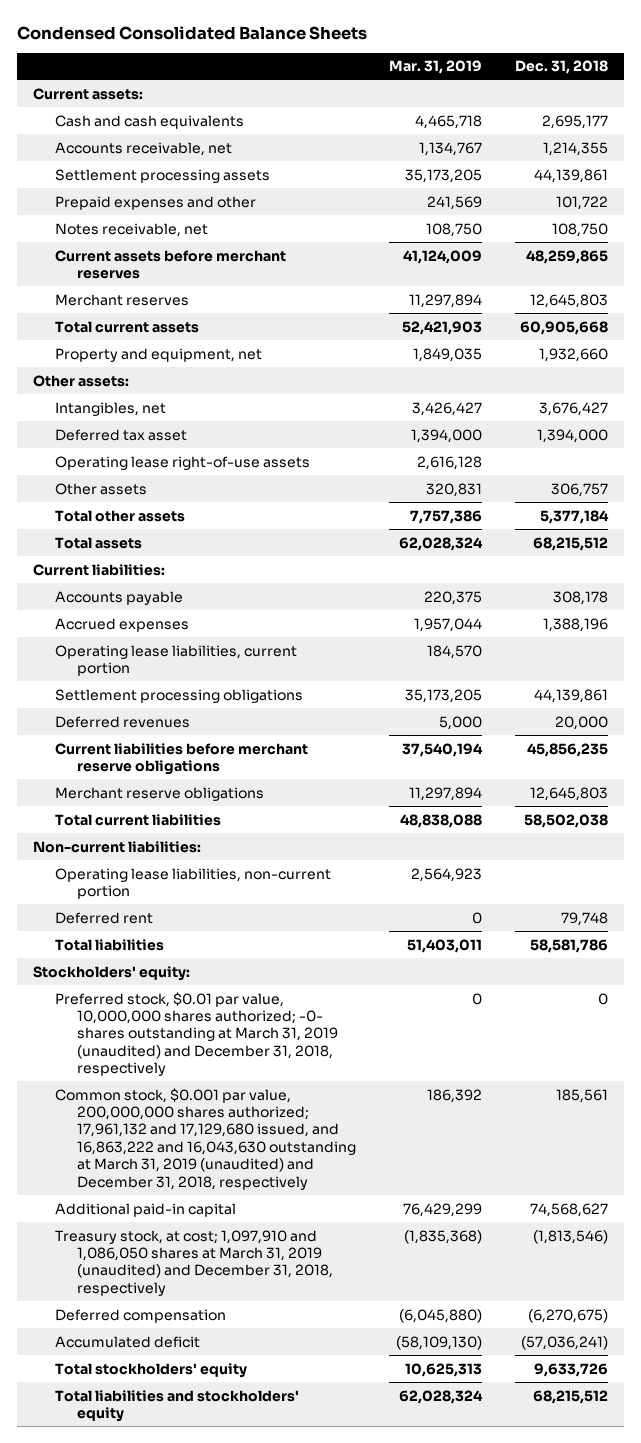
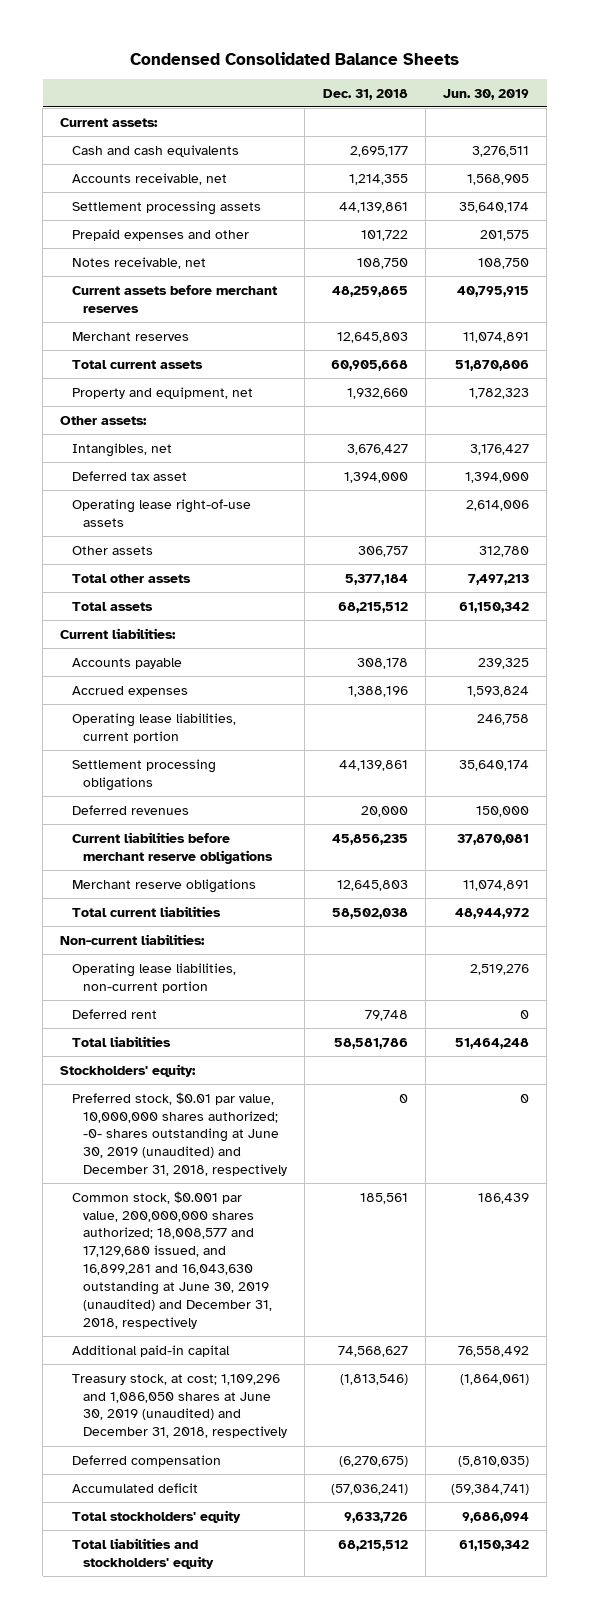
- | Mar. 31, 2019 | Dec. 31, 2018
+ | Dec. 31, 2018 | Jun. 30, 2019
- Preferred stock, $0.01 par value, 10,000,000 shares authorized; -0- shares outstanding at March 31, 2019 (unaudited) and December 31, 2018, respectively | 0 | 0
- Common stock, $0.001 par value, 200,000,000 shares authorized; 17,961,132 and 17,129,680 issued, and 16,863,222 and 16,043,630 outstanding at March 31, 2019 (unaudited) and December 31, 2018, respectively | 186,392 | 185,561
+ Preferred stock, $0.01 par value, 10,000,000 shares authorized; -0- shares outstanding at June 30, 2019 (unaudited) and December 31, 2018, respectively | 0 | 0
+ Common stock, $0.001 par value, 200,000,000 shares authorized; 18,008,577 and 17,129,680 issued, and 16,899,281 and 16,043,630 outstanding at June 30, 2019 (unaudited) and December 31, 2018, respectively | 185,561 | 186,439
- Treasury stock, at cost; 1,097,910 and 1,086,050 shares at March 31, 2019 (unaudited) and December 31, 2018, respectively | (1,835,368) | (1,813,546)
+ Treasury stock, at cost; 1,109,296 and 1,086,050 shares at June 30, 2019 (unaudited) and December 31, 2018, respectively | (1,813,546) | (1,864,061)

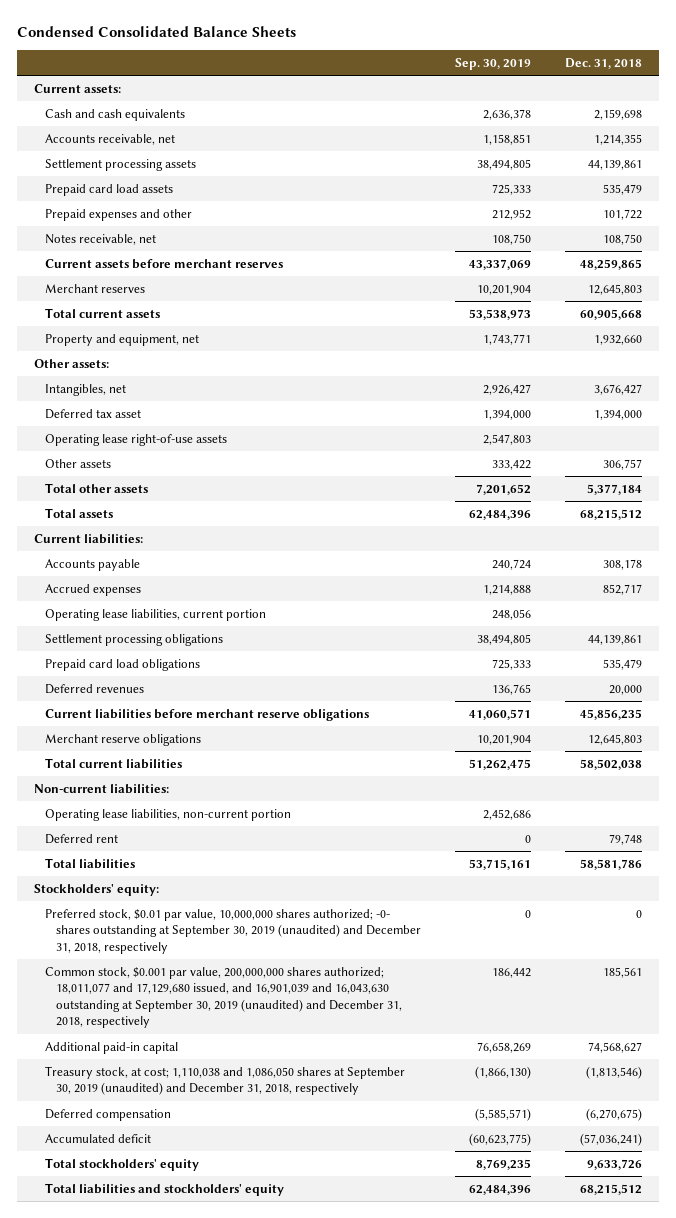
- | Dec. 31, 2018 | Jun. 30, 2019
+ | Sep. 30, 2019 | Dec. 31, 2018
- Cash and cash equivalents | 2,695,177 | 3,276,511
+ Cash and cash equivalents | 2,636,378 | 2,159,698
+ Prepaid card load assets | 725,333 | 535,479
- Accrued expenses | 1,388,196 | 1,593,824
+ Accrued expenses | 1,214,888 | 852,717
+ Prepaid card load obligations | 725,333 | 535,479
- Preferred stock, $0.01 par value, 10,000,000 shares authorized; -0- shares outstanding at June 30, 2019 (unaudited) and December 31, 2018, respectively | 0 | 0
- Common stock, $0.001 par value, 200,000,000 shares authorized; 18,008,577 and 17,129,680 issued, and 16,899,281 and 16,043,630 outstanding at June 30, 2019 (unaudited) and December 31, 2018, respectively | 185,561 | 186,439
+ Preferred stock, $0.01 par value, 10,000,000 shares authorized; -0- shares outstanding at September 30, 2019 (unaudited) and December 31, 2018, respectively | 0 | 0
+ Common stock, $0.001 par value, 200,000,000 shares authorized; 18,011,077 and 17,129,680 issued, and 16,901,039 and 16,043,630 outstanding at September 30, 2019 (unaudited) and December 31, 2018, respectively | 186,442 | 185,561
- Treasury stock, at cost; 1,109,296 and 1,086,050 shares at June 30, 2019 (unaudited) and December 31, 2018, respectively | (1,813,546) | (1,864,061)
+ Treasury stock, at cost; 1,110,038 and 1,086,050 shares at September 30, 2019 (unaudited) and December 31, 2018, respectively | (1,866,130) | (1,813,546)

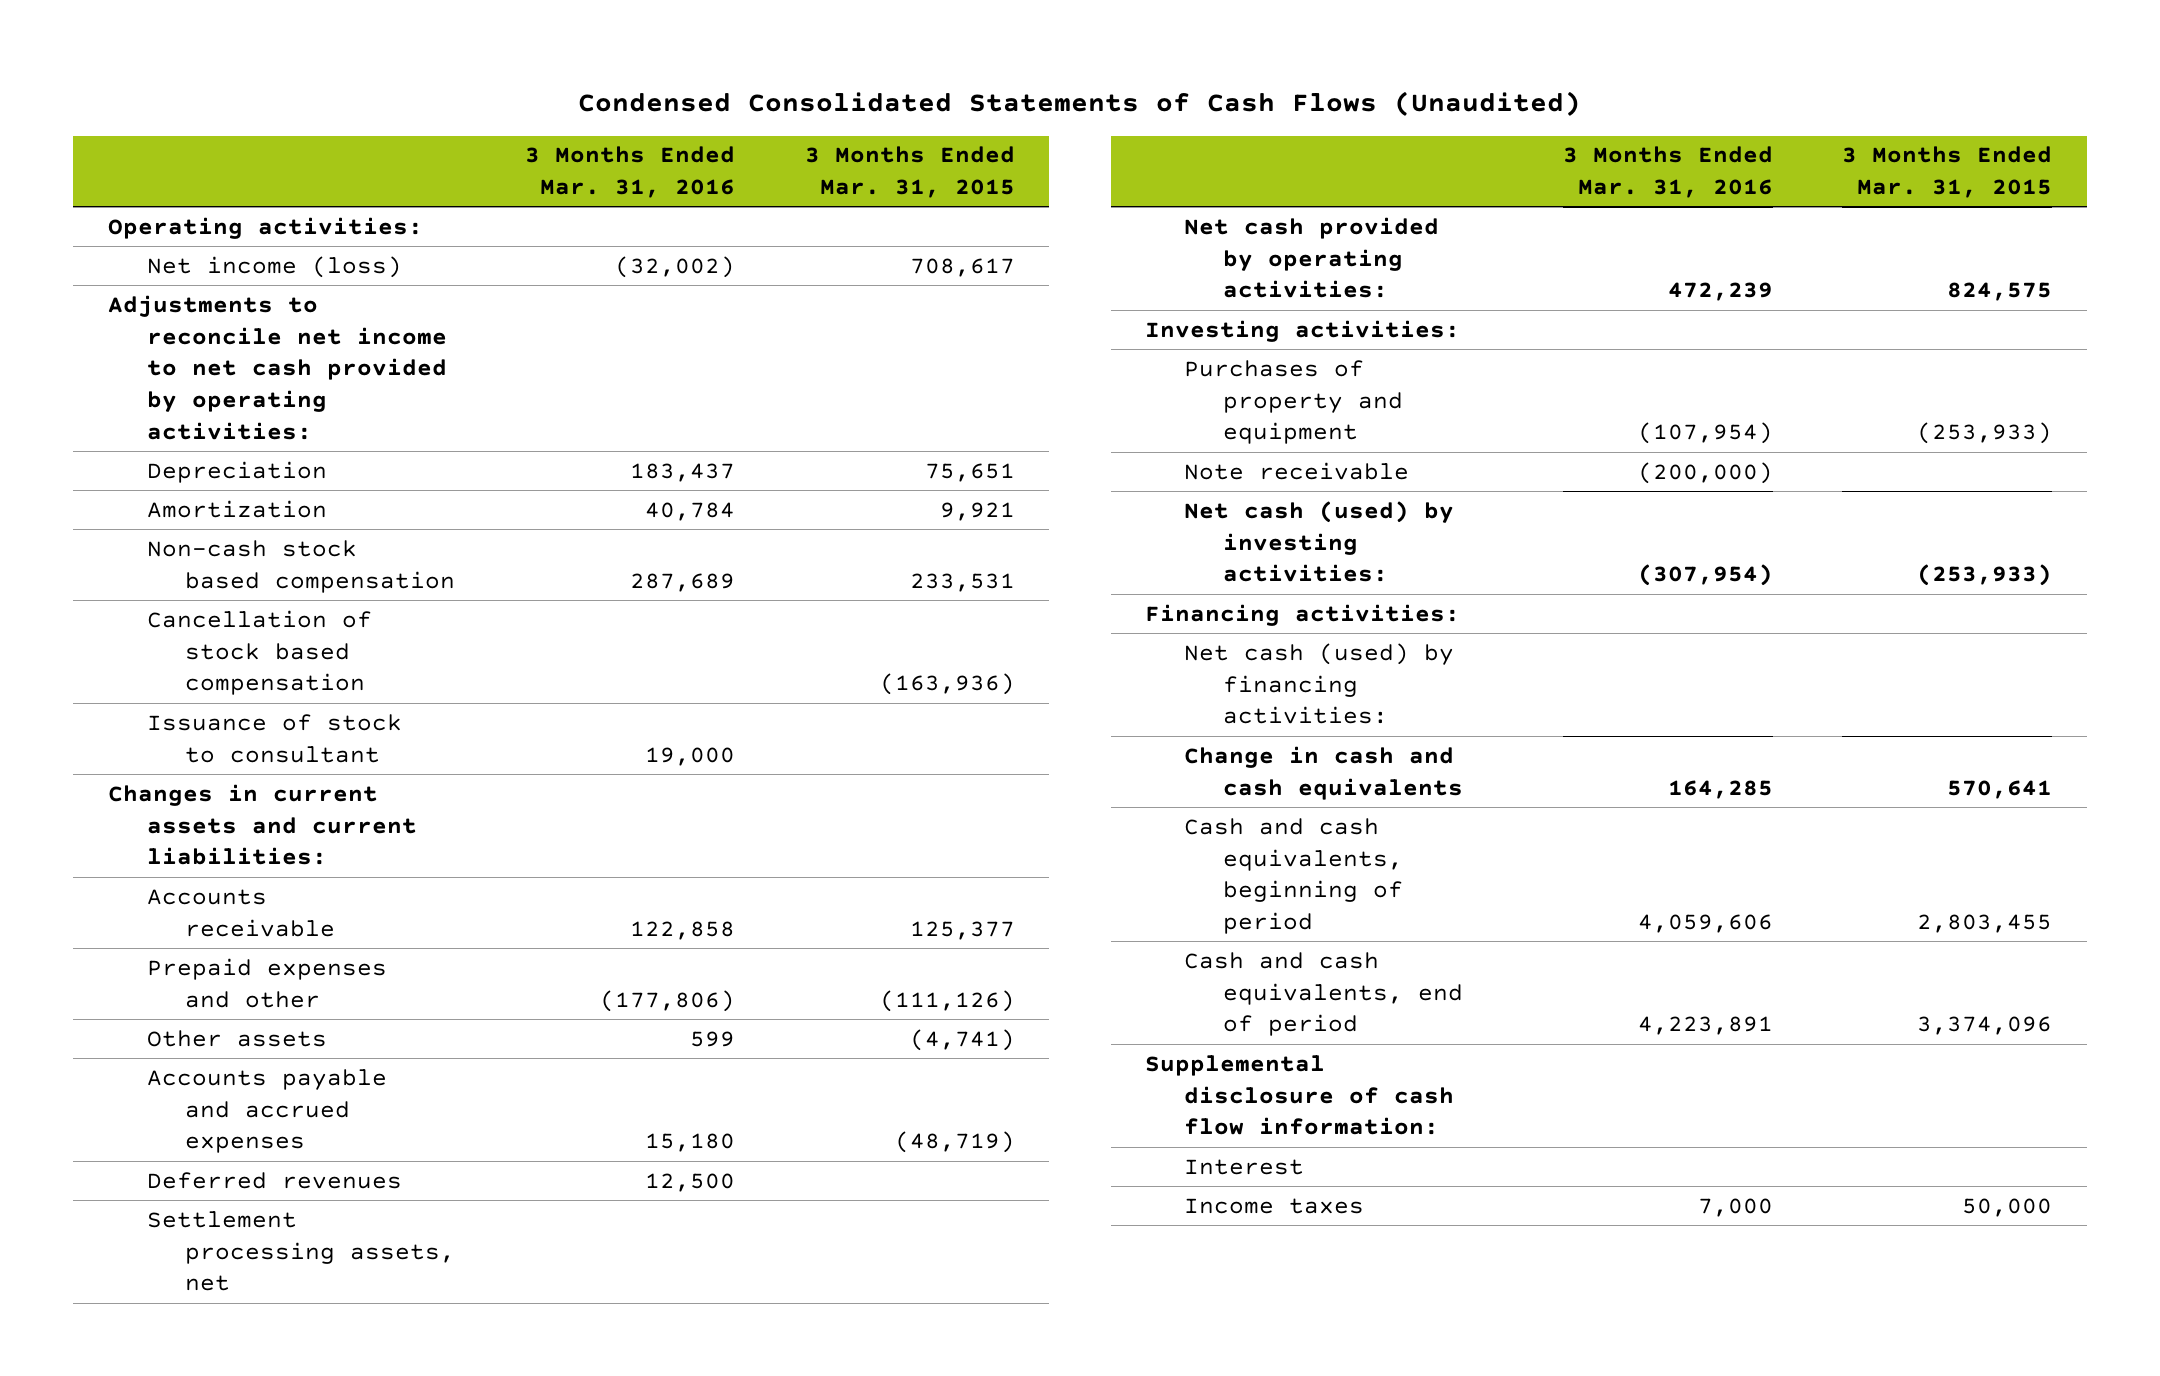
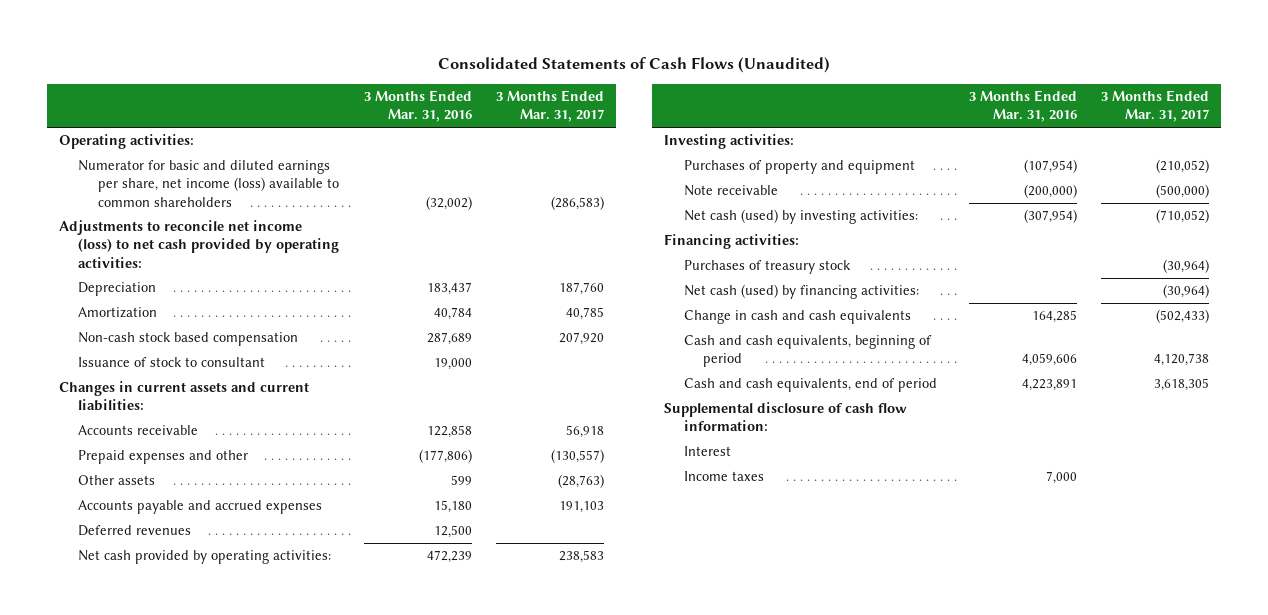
- Condensed Consolidated Statements of Cash Flows (Unaudited)
+ Consolidated Statements of Cash Flows (Unaudited)
- | 3 Months Ended Mar. 31, 2016 | 3 Months Ended Mar. 31, 2015
+ | 3 Months Ended Mar. 31, 2016 | 3 Months Ended Mar. 31, 2017
- Net income (loss) | (32,002) | 708,617
- Adjustments to reconcile net income to net cash provided by operating activities:
+ Numerator for basic and diluted earnings per share, net income (loss) available to common shareholders | (32,002) | (286,583)
+ Adjustments to reconcile net income (loss) to net cash provided by operating activities:
- Cancellation of stock based compensation | | (163,936)
- Settlement processing assets, net
+ Purchases of treasury stock | | (30,964)

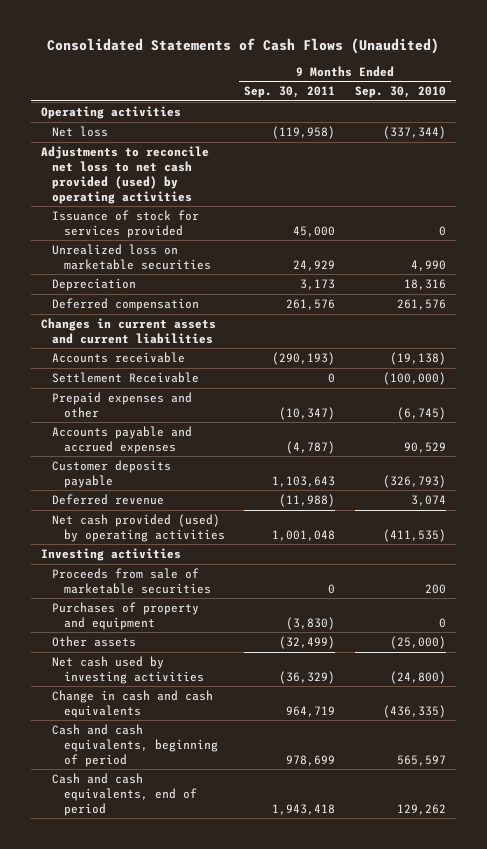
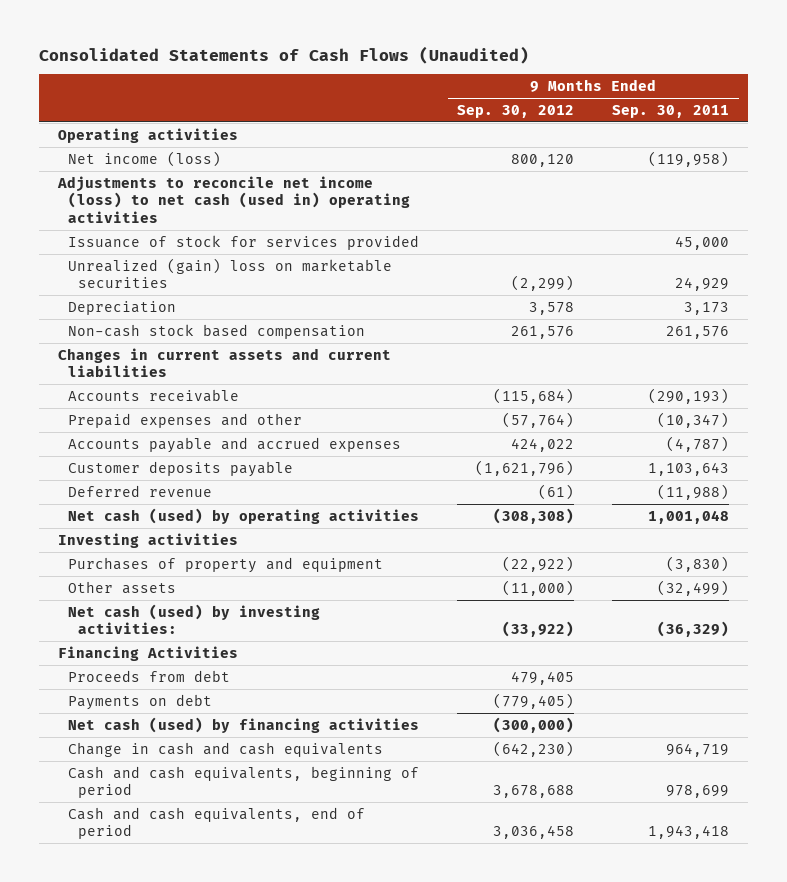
- | 9 Months Ended Sep. 30, 2011 | 9 Months Ended Sep. 30, 2010
+ | 9 Months Ended Sep. 30, 2012 | 9 Months Ended Sep. 30, 2011
- Net loss | (119,958) | (337,344)
- Adjustments to reconcile net loss to net cash provided (used) by operating activities
+ Net income (loss) | 800,120 | (119,958)
+ Adjustments to reconcile net income (loss) to net cash (used in) operating activities
- Unrealized loss on marketable securities | 24,929 | 4,990
+ Unrealized (gain) loss on marketable securities | (2,299) | 24,929
- Deferred compensation | 261,576 | 261,576
+ Non-cash stock based compensation | 261,576 | 261,576
- Settlement Receivable | 0 | (100,000)
- Net cash provided (used) by operating activities | 1,001,048 | (411,535)
+ Net cash (used) by operating activities | (308,308) | 1,001,048
- Proceeds from sale of marketable securities | 0 | 200
- Net cash used by investing activities | (36,329) | (24,800)
+ Net cash (used) by investing activities: | (33,922) | (36,329)
+ Financing Activities
+ Proceeds from debt | 479,405 |
+ Payments on debt | (779,405) |
+ Net cash (used) by financing activities | (300,000) |

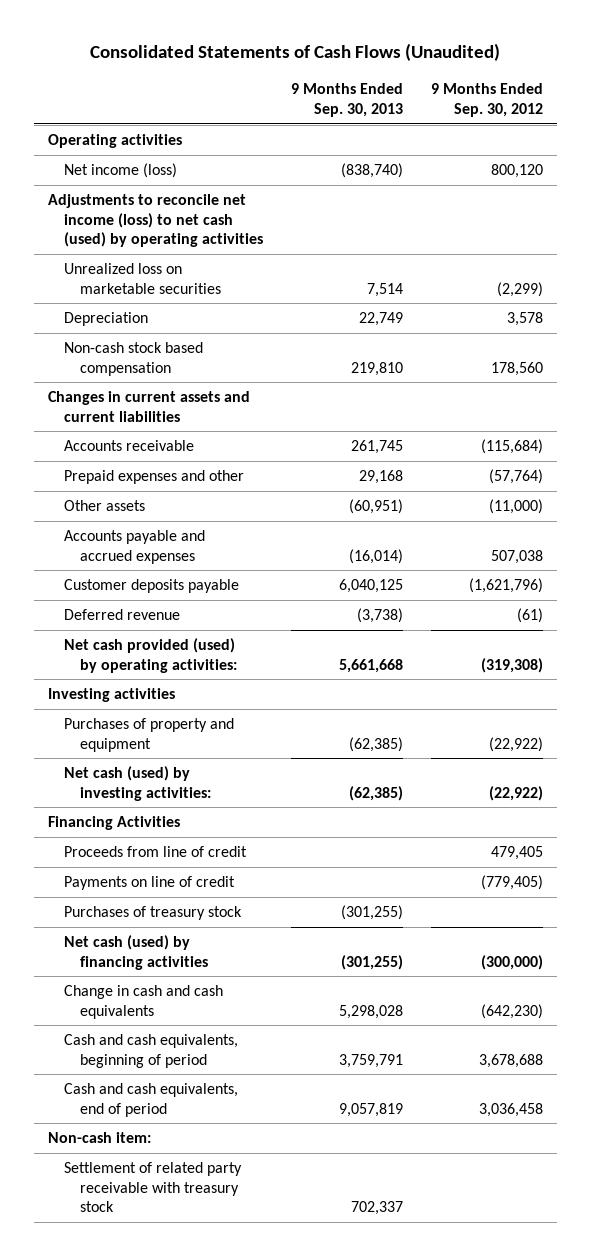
- | 9 Months Ended Sep. 30, 2012 | 9 Months Ended Sep. 30, 2011
+ | 9 Months Ended Sep. 30, 2013 | 9 Months Ended Sep. 30, 2012
- Adjustments to reconcile net income (loss) to net cash (used in) operating activities
- Issuance of stock for services provided | | 45,000
- Unrealized (gain) loss on marketable securities | (2,299) | 24,929
+ Adjustments to reconcile net income (loss) to net cash (used) by operating activities
+ Unrealized loss on marketable securities | 7,514 | (2,299)
- Non-cash stock based compensation | 261,576 | 261,576
+ Non-cash stock based compensation | 219,810 | 178,560
- Accounts payable and accrued expenses | 424,022 | (4,787)
moved up: Other assets | (60,951) | (11,000)
+ Accounts payable and accrued expenses | (16,014) | 507,038
- Net cash (used) by operating activities | (308,308) | 1,001,048
+ Net cash provided (used) by operating activities: | 5,661,668 | (319,308)
- Net cash (used) by investing activities: | (33,922) | (36,329)
+ Net cash (used) by investing activities: | (62,385) | (22,922)
- Proceeds from debt | 479,405 |
- Payments on debt | (779,405) |
+ Proceeds from line of credit | | 479,405
+ Payments on line of credit | | (779,405)
+ Purchases of treasury stock | (301,255) |
+ Non-cash item:
+ Settlement of related party receivable with treasury stock | 702,337 |

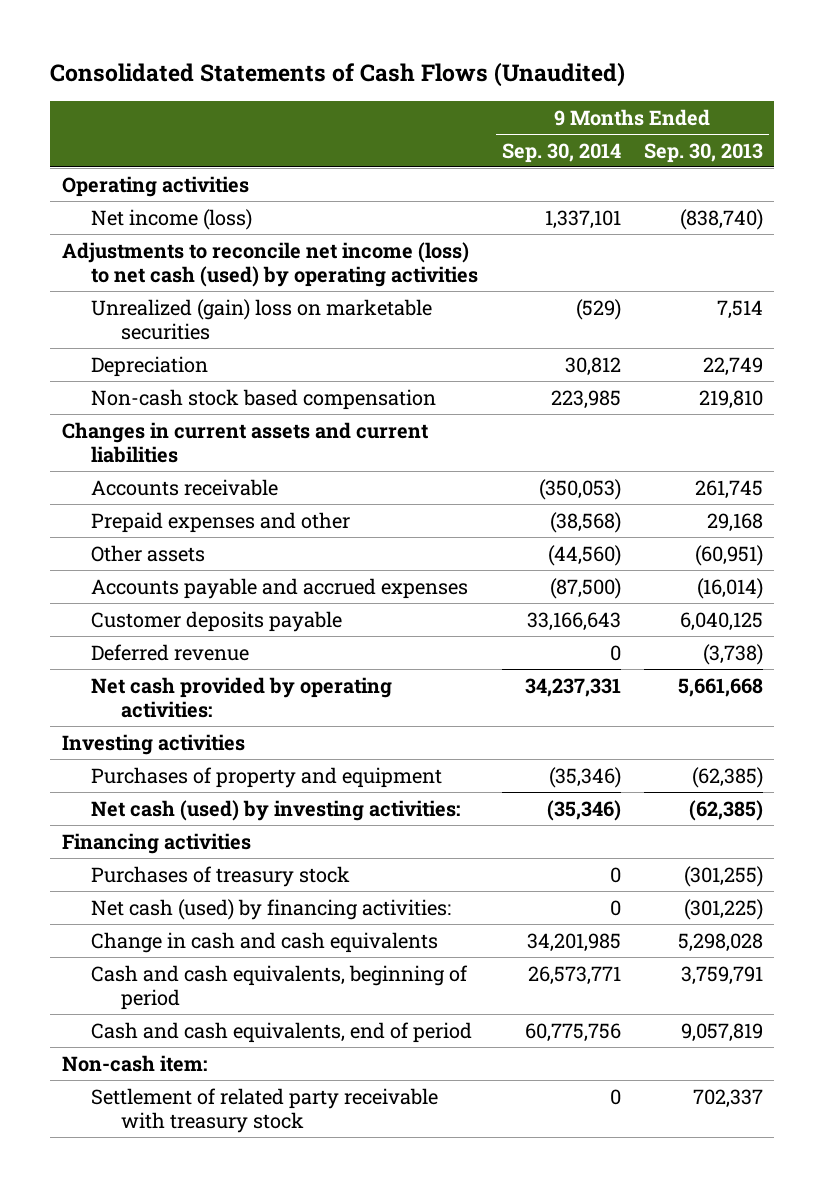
- | 9 Months Ended Sep. 30, 2013 | 9 Months Ended Sep. 30, 2012
+ | 9 Months Ended Sep. 30, 2014 | 9 Months Ended Sep. 30, 2013
- Unrealized loss on marketable securities | 7,514 | (2,299)
+ Unrealized (gain) loss on marketable securities | (529) | 7,514
- Net cash provided (used) by operating activities: | 5,661,668 | (319,308)
+ Net cash provided by operating activities: | 34,237,331 | 5,661,668
- Financing Activities
- Proceeds from line of credit | | 479,405
- Payments on line of credit | | (779,405)
+ Financing activities
- Net cash (used) by financing activities | (301,255) | (300,000)
+ Net cash (used) by financing activities: | 0 | (301,225)

